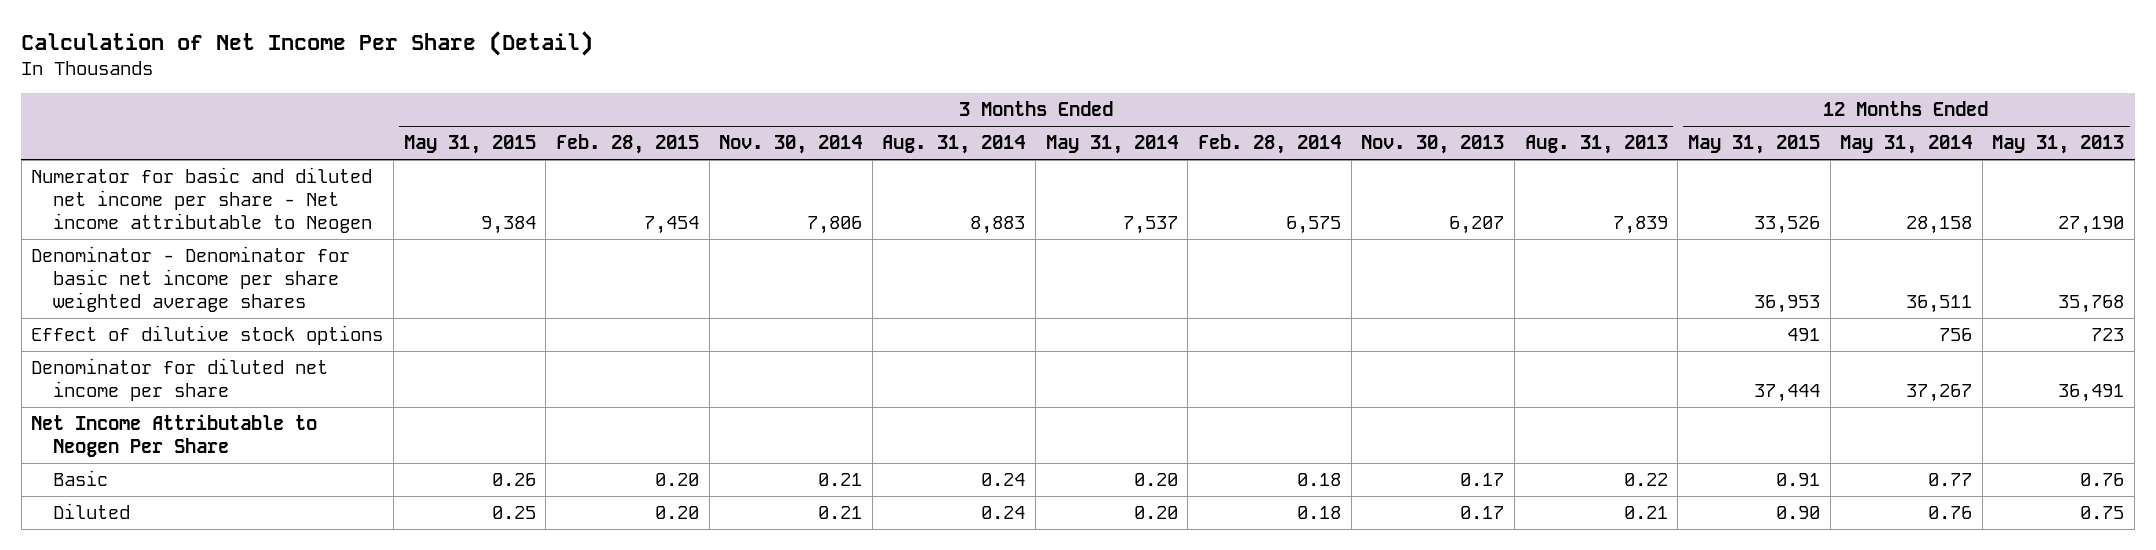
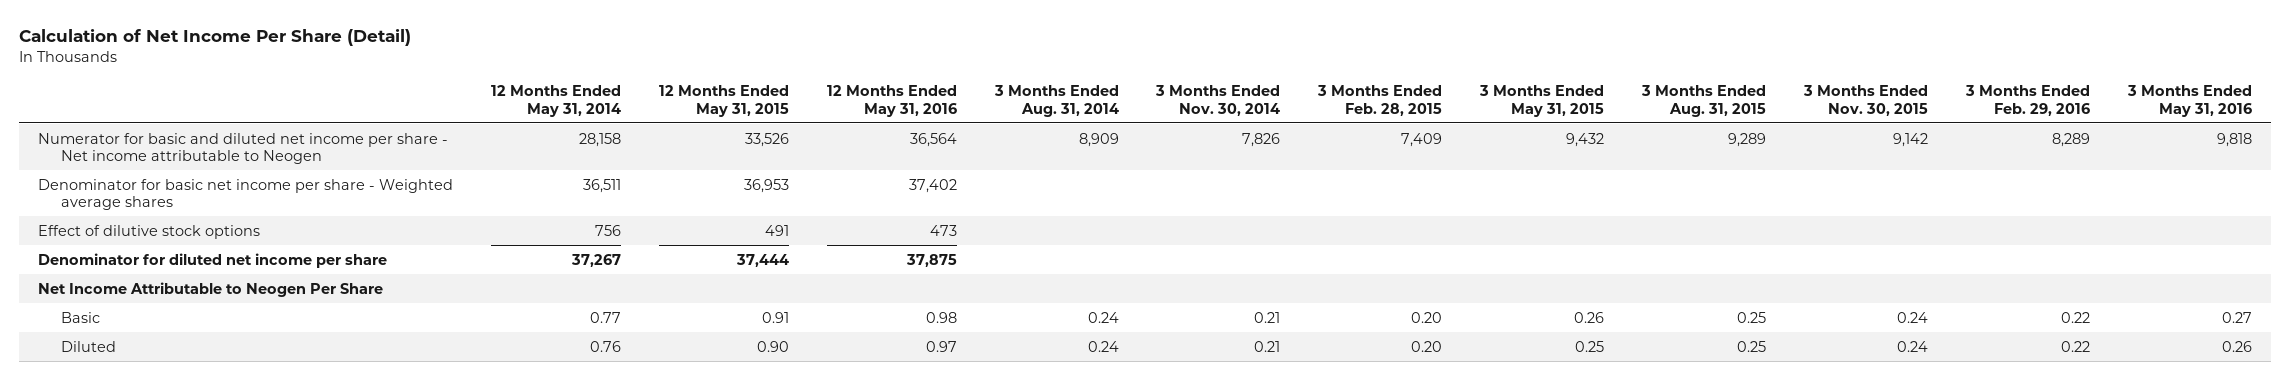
- | 3 Months Ended May 31, 2015 | 3 Months Ended Feb. 28, 2015 | 3 Months Ended Nov. 30, 2014 | 3 Months Ended Aug. 31, 2014 | 3 Months Ended May 31, 2014 | 3 Months Ended Feb. 28, 2014 | 3 Months Ended Nov. 30, 2013 | 3 Months Ended Aug. 31, 2013 | 12 Months Ended May 31, 2015 | 12 Months Ended May 31, 2014 | 12 Months Ended May 31, 2013
+ | 12 Months Ended May 31, 2014 | 12 Months Ended May 31, 2015 | 12 Months Ended May 31, 2016 | 3 Months Ended Aug. 31, 2014 | 3 Months Ended Nov. 30, 2014 | 3 Months Ended Feb. 28, 2015 | 3 Months Ended May 31, 2015 | 3 Months Ended Aug. 31, 2015 | 3 Months Ended Nov. 30, 2015 | 3 Months Ended Feb. 29, 2016 | 3 Months Ended May 31, 2016
- Numerator for basic and diluted net income per share - Net income attributable to Neogen | 9,384 | 7,454 | 7,806 | 8,883 | 7,537 | 6,575 | 6,207 | 7,839 | 33,526 | 28,158 | 27,190
- Denominator - Denominator for basic net income per share weighted average shares | | | | | | | | | 36,953 | 36,511 | 35,768
+ Numerator for basic and diluted net income per share - Net income attributable to Neogen | 28,158 | 33,526 | 36,564 | 8,909 | 7,826 | 7,409 | 9,432 | 9,289 | 9,142 | 8,289 | 9,818
+ Denominator for basic net income per share - Weighted average shares | 36,511 | 36,953 | 37,402 | | | | | | | |

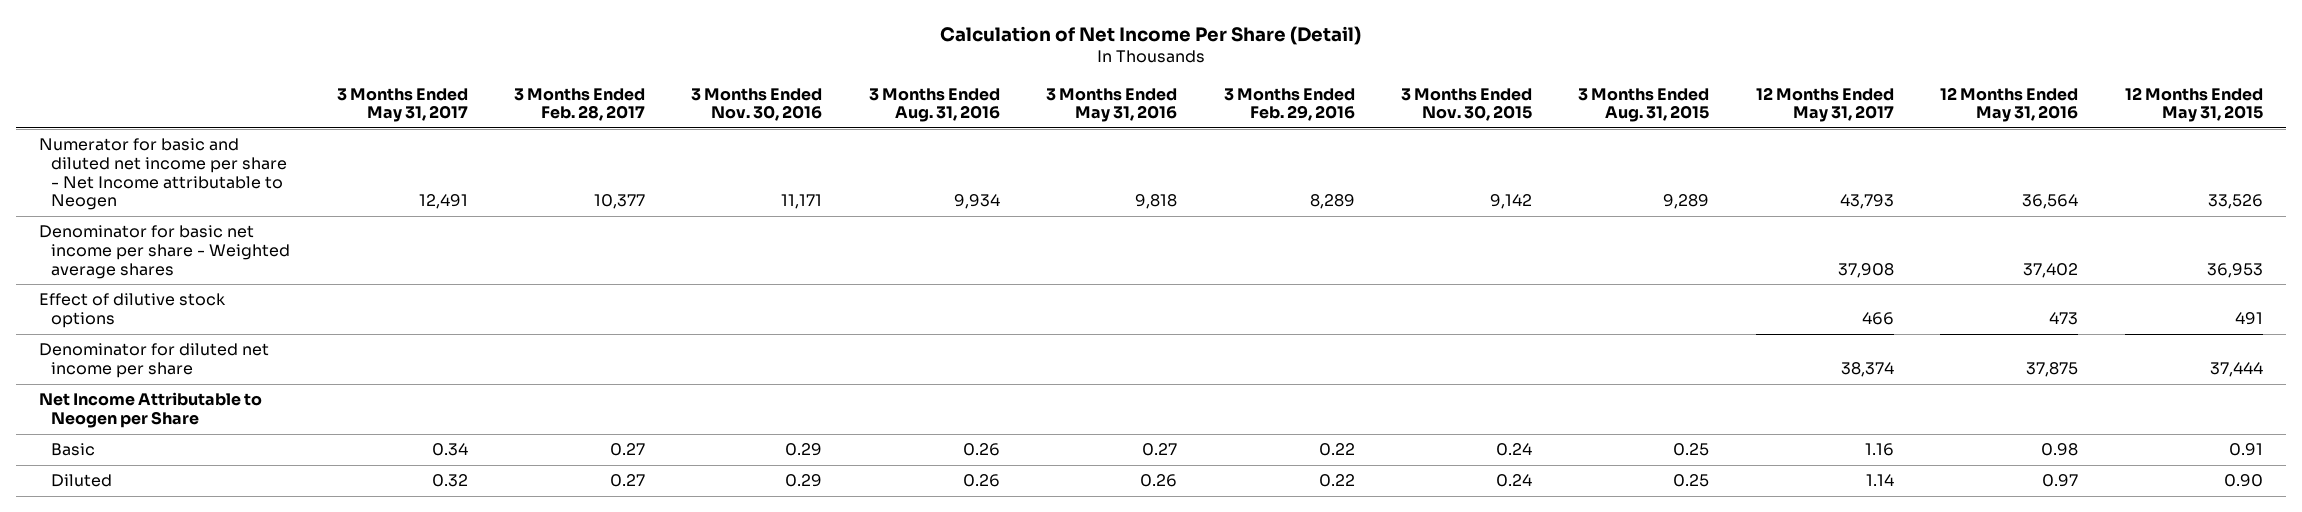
- | 12 Months Ended May 31, 2014 | 12 Months Ended May 31, 2015 | 12 Months Ended May 31, 2016 | 3 Months Ended Aug. 31, 2014 | 3 Months Ended Nov. 30, 2014 | 3 Months Ended Feb. 28, 2015 | 3 Months Ended May 31, 2015 | 3 Months Ended Aug. 31, 2015 | 3 Months Ended Nov. 30, 2015 | 3 Months Ended Feb. 29, 2016 | 3 Months Ended May 31, 2016
+ | 3 Months Ended May 31, 2017 | 3 Months Ended Feb. 28, 2017 | 3 Months Ended Nov. 30, 2016 | 3 Months Ended Aug. 31, 2016 | 3 Months Ended May 31, 2016 | 3 Months Ended Feb. 29, 2016 | 3 Months Ended Nov. 30, 2015 | 3 Months Ended Aug. 31, 2015 | 12 Months Ended May 31, 2017 | 12 Months Ended May 31, 2016 | 12 Months Ended May 31, 2015
- Numerator for basic and diluted net income per share - Net income attributable to Neogen | 28,158 | 33,526 | 36,564 | 8,909 | 7,826 | 7,409 | 9,432 | 9,289 | 9,142 | 8,289 | 9,818
+ Numerator for basic and diluted net income per share - Net Income attributable to Neogen | 12,491 | 10,377 | 11,171 | 9,934 | 9,818 | 8,289 | 9,142 | 9,289 | 43,793 | 36,564 | 33,526
- Net Income Attributable to Neogen Per Share
+ Net Income Attributable to Neogen per Share

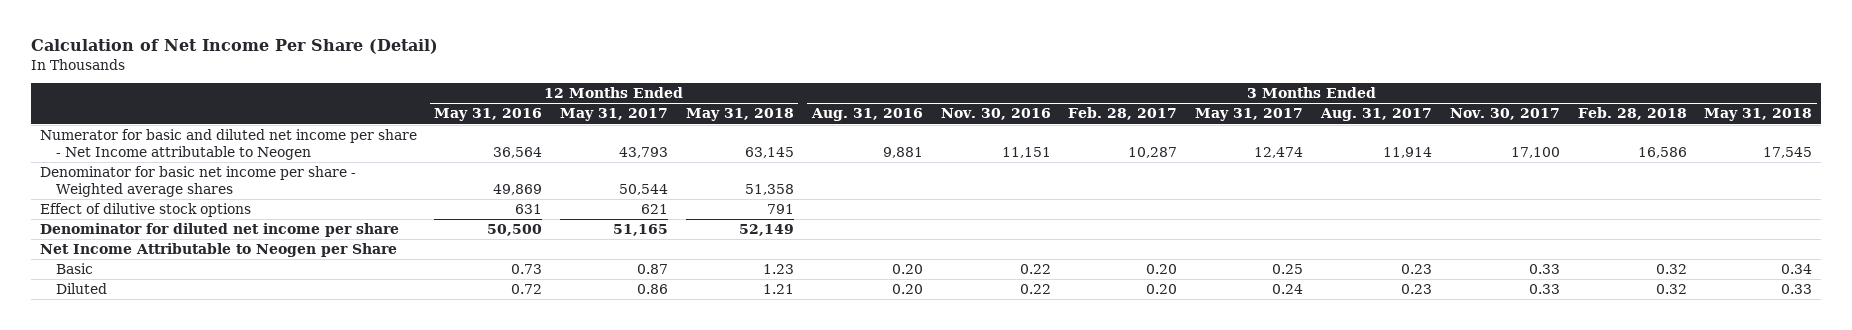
- | 3 Months Ended May 31, 2017 | 3 Months Ended Feb. 28, 2017 | 3 Months Ended Nov. 30, 2016 | 3 Months Ended Aug. 31, 2016 | 3 Months Ended May 31, 2016 | 3 Months Ended Feb. 29, 2016 | 3 Months Ended Nov. 30, 2015 | 3 Months Ended Aug. 31, 2015 | 12 Months Ended May 31, 2017 | 12 Months Ended May 31, 2016 | 12 Months Ended May 31, 2015
+ | 12 Months Ended May 31, 2016 | 12 Months Ended May 31, 2017 | 12 Months Ended May 31, 2018 | 3 Months Ended Aug. 31, 2016 | 3 Months Ended Nov. 30, 2016 | 3 Months Ended Feb. 28, 2017 | 3 Months Ended May 31, 2017 | 3 Months Ended Aug. 31, 2017 | 3 Months Ended Nov. 30, 2017 | 3 Months Ended Feb. 28, 2018 | 3 Months Ended May 31, 2018
- Numerator for basic and diluted net income per share - Net Income attributable to Neogen | 12,491 | 10,377 | 11,171 | 9,934 | 9,818 | 8,289 | 9,142 | 9,289 | 43,793 | 36,564 | 33,526
- Denominator for basic net income per share - Weighted average shares | | | | | | | | | 37,908 | 37,402 | 36,953
- Effect of dilutive stock options | | | | | | | | | 466 | 473 | 491
- Denominator for diluted net income per share | | | | | | | | | 38,374 | 37,875 | 37,444
+ Numerator for basic and diluted net income per share - Net Income attributable to Neogen | 36,564 | 43,793 | 63,145 | 9,881 | 11,151 | 10,287 | 12,474 | 11,914 | 17,100 | 16,586 | 17,545
+ Denominator for basic net income per share - Weighted average shares | 49,869 | 50,544 | 51,358 | | | | | | | |
+ Effect of dilutive stock options | 631 | 621 | 791 | | | | | | | |
+ Denominator for diluted net income per share | 50,500 | 51,165 | 52,149 | | | | | | | |
- Basic | 0.34 | 0.27 | 0.29 | 0.26 | 0.27 | 0.22 | 0.24 | 0.25 | 1.16 | 0.98 | 0.91
- Diluted | 0.32 | 0.27 | 0.29 | 0.26 | 0.26 | 0.22 | 0.24 | 0.25 | 1.14 | 0.97 | 0.90
+ Basic | 0.73 | 0.87 | 1.23 | 0.20 | 0.22 | 0.20 | 0.25 | 0.23 | 0.33 | 0.32 | 0.34
+ Diluted | 0.72 | 0.86 | 1.21 | 0.20 | 0.22 | 0.20 | 0.24 | 0.23 | 0.33 | 0.32 | 0.33

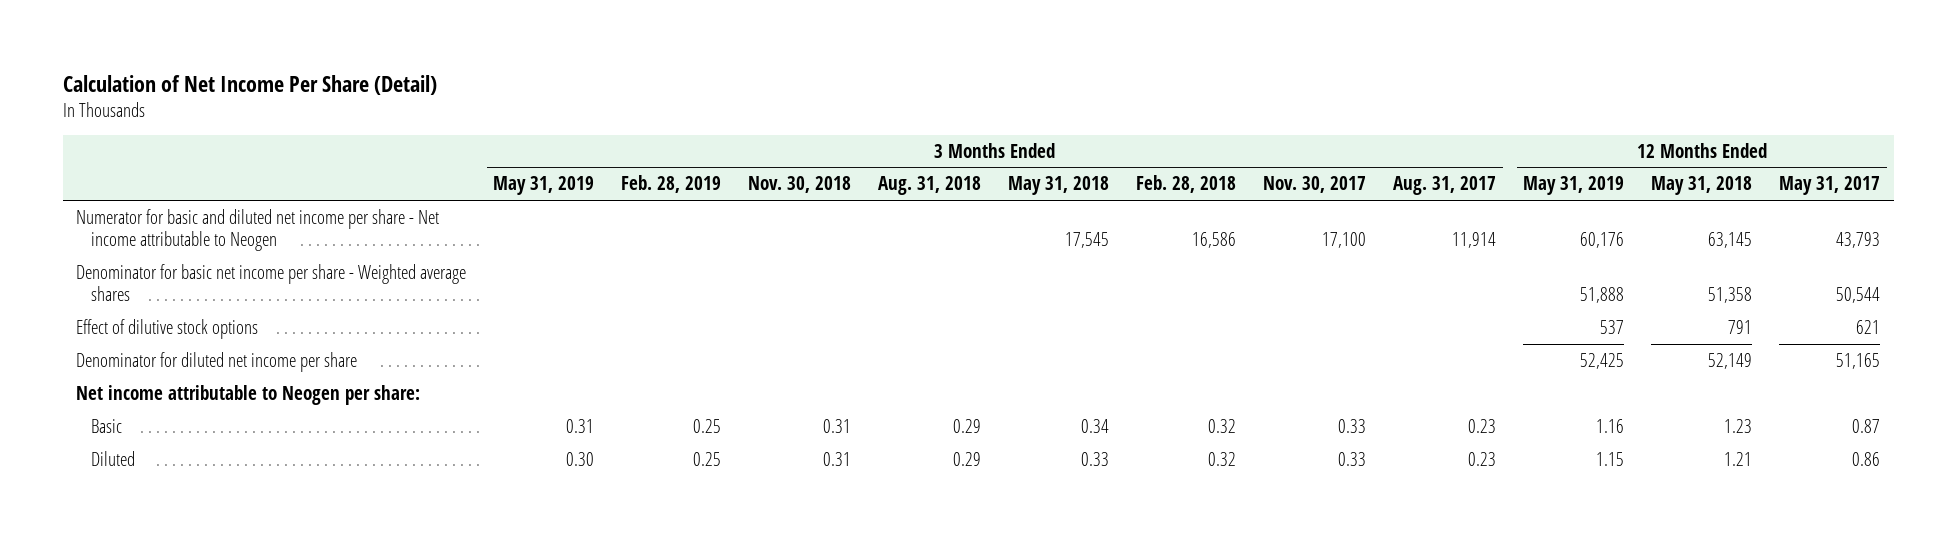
- | 12 Months Ended May 31, 2016 | 12 Months Ended May 31, 2017 | 12 Months Ended May 31, 2018 | 3 Months Ended Aug. 31, 2016 | 3 Months Ended Nov. 30, 2016 | 3 Months Ended Feb. 28, 2017 | 3 Months Ended May 31, 2017 | 3 Months Ended Aug. 31, 2017 | 3 Months Ended Nov. 30, 2017 | 3 Months Ended Feb. 28, 2018 | 3 Months Ended May 31, 2018
+ | 3 Months Ended May 31, 2019 | 3 Months Ended Feb. 28, 2019 | 3 Months Ended Nov. 30, 2018 | 3 Months Ended Aug. 31, 2018 | 3 Months Ended May 31, 2018 | 3 Months Ended Feb. 28, 2018 | 3 Months Ended Nov. 30, 2017 | 3 Months Ended Aug. 31, 2017 | 12 Months Ended May 31, 2019 | 12 Months Ended May 31, 2018 | 12 Months Ended May 31, 2017
- Numerator for basic and diluted net income per share - Net Income attributable to Neogen | 36,564 | 43,793 | 63,145 | 9,881 | 11,151 | 10,287 | 12,474 | 11,914 | 17,100 | 16,586 | 17,545
+ Numerator for basic and diluted net income per share - Net income attributable to Neogen | | | | | 17,545 | 16,586 | 17,100 | 11,914 | 60,176 | 63,145 | 43,793
- Net Income Attributable to Neogen per Share
+ Net income attributable to Neogen per share:

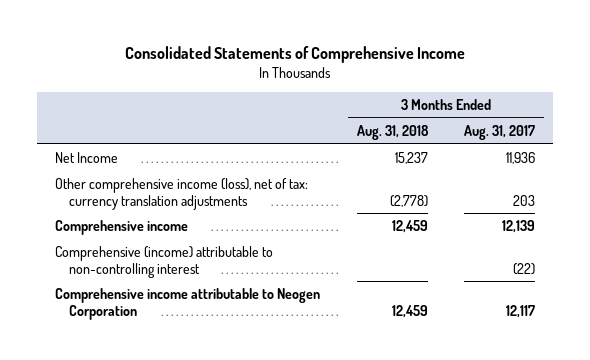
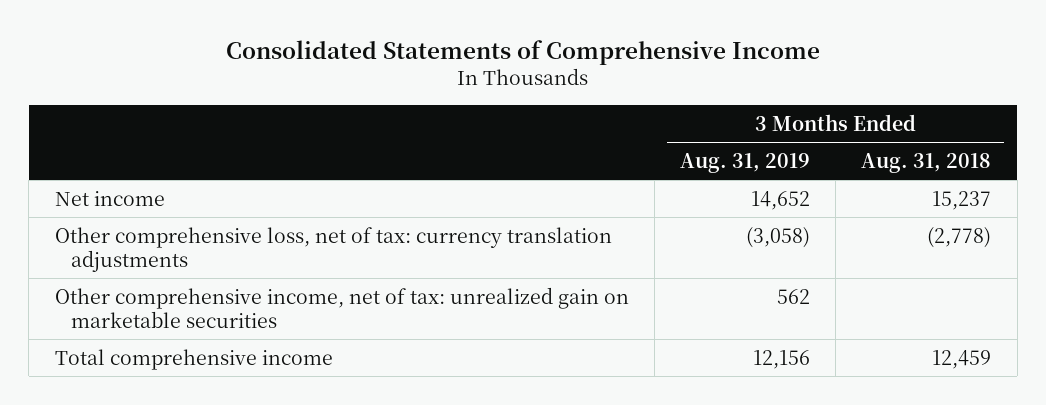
- | 3 Months Ended Aug. 31, 2018 | 3 Months Ended Aug. 31, 2017
+ | 3 Months Ended Aug. 31, 2019 | 3 Months Ended Aug. 31, 2018
- Net Income | 15,237 | 11,936
- Other comprehensive income (loss), net of tax: currency translation adjustments | (2,778) | 203
- Comprehensive income | 12,459 | 12,139
- Comprehensive (income) attributable to non-controlling interest | | (22)
- Comprehensive income attributable to Neogen Corporation | 12,459 | 12,117
+ Net income | 14,652 | 15,237
+ Other comprehensive loss, net of tax: currency translation adjustments | (3,058) | (2,778)
+ Other comprehensive income, net of tax: unrealized gain on marketable securities | 562 |
+ Total comprehensive income | 12,156 | 12,459

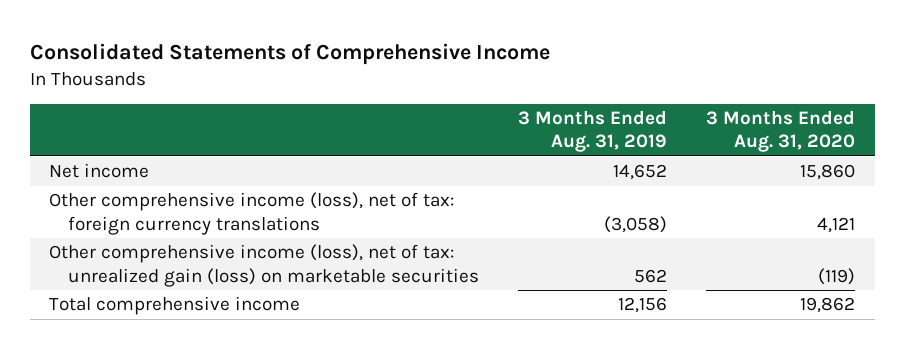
- | 3 Months Ended Aug. 31, 2019 | 3 Months Ended Aug. 31, 2018
+ | 3 Months Ended Aug. 31, 2019 | 3 Months Ended Aug. 31, 2020
- Other comprehensive loss, net of tax: currency translation adjustments | (3,058) | (2,778)
- Other comprehensive income, net of tax: unrealized gain on marketable securities | 562 |
+ Other comprehensive income (loss), net of tax: foreign currency translations | (3,058) | 4,121
+ Other comprehensive income (loss), net of tax: unrealized gain (loss) on marketable securities | 562 | (119)

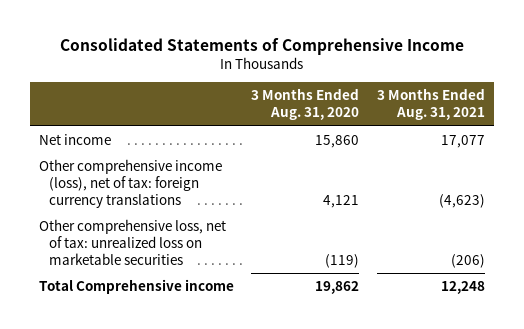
- | 3 Months Ended Aug. 31, 2019 | 3 Months Ended Aug. 31, 2020
+ | 3 Months Ended Aug. 31, 2020 | 3 Months Ended Aug. 31, 2021
- Other comprehensive income (loss), net of tax: unrealized gain (loss) on marketable securities | 562 | (119)
- Total comprehensive income | 12,156 | 19,862
+ Other comprehensive loss, net of tax: unrealized loss on marketable securities | (119) | (206)
+ Total Comprehensive income | 19,862 | 12,248

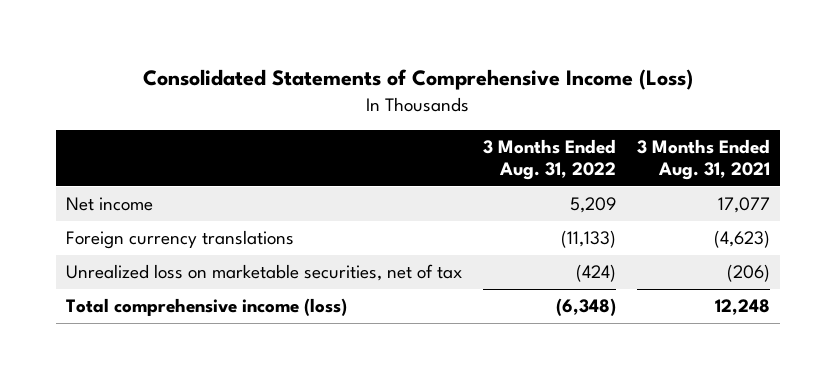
- Consolidated Statements of Comprehensive Income
+ Consolidated Statements of Comprehensive Income (Loss)
- | 3 Months Ended Aug. 31, 2020 | 3 Months Ended Aug. 31, 2021
+ | 3 Months Ended Aug. 31, 2022 | 3 Months Ended Aug. 31, 2021
- Other comprehensive income (loss), net of tax: foreign currency translations | 4,121 | (4,623)
- Other comprehensive loss, net of tax: unrealized loss on marketable securities | (119) | (206)
- Total Comprehensive income | 19,862 | 12,248
+ Foreign currency translations | (11,133) | (4,623)
+ Unrealized loss on marketable securities, net of tax | (424) | (206)
+ Total comprehensive income (loss) | (6,348) | 12,248

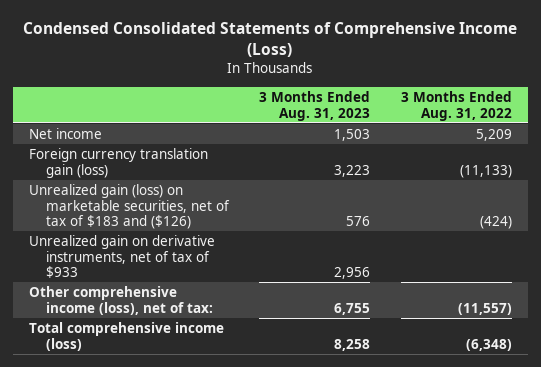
- Consolidated Statements of Comprehensive Income (Loss)
+ Condensed Consolidated Statements of Comprehensive Income (Loss)
- | 3 Months Ended Aug. 31, 2022 | 3 Months Ended Aug. 31, 2021
+ | 3 Months Ended Aug. 31, 2023 | 3 Months Ended Aug. 31, 2022
- Foreign currency translations | (11,133) | (4,623)
- Unrealized loss on marketable securities, net of tax | (424) | (206)
+ Foreign currency translation gain (loss) | 3,223 | (11,133)
+ Unrealized gain (loss) on marketable securities, net of tax of $183 and ($126) | 576 | (424)
+ Unrealized gain on derivative instruments, net of tax of $933 | 2,956 |
+ Other comprehensive income (loss), net of tax: | 6,755 | (11,557)

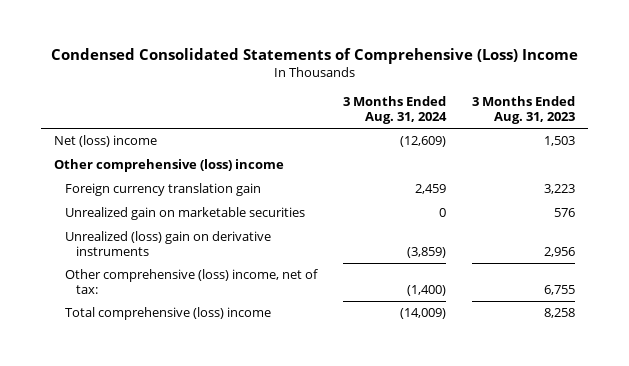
- Condensed Consolidated Statements of Comprehensive Income (Loss)
+ Condensed Consolidated Statements of Comprehensive (Loss) Income
- | 3 Months Ended Aug. 31, 2023 | 3 Months Ended Aug. 31, 2022
+ | 3 Months Ended Aug. 31, 2024 | 3 Months Ended Aug. 31, 2023
- Net income | 1,503 | 5,209
- Foreign currency translation gain (loss) | 3,223 | (11,133)
- Unrealized gain (loss) on marketable securities, net of tax of $183 and ($126) | 576 | (424)
- Unrealized gain on derivative instruments, net of tax of $933 | 2,956 |
- Other comprehensive income (loss), net of tax: | 6,755 | (11,557)
- Total comprehensive income (loss) | 8,258 | (6,348)
+ Net (loss) income | (12,609) | 1,503
+ Other comprehensive (loss) income
+ Foreign currency translation gain | 2,459 | 3,223
+ Unrealized gain on marketable securities | 0 | 576
+ Unrealized (loss) gain on derivative instruments | (3,859) | 2,956
+ Other comprehensive (loss) income, net of tax: | (1,400) | 6,755
+ Total comprehensive (loss) income | (14,009) | 8,258

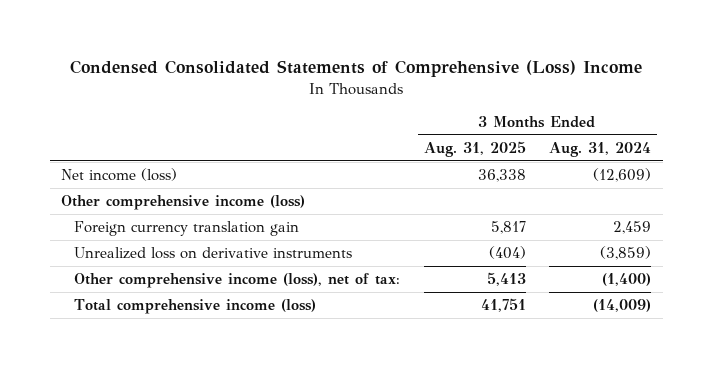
- | 3 Months Ended Aug. 31, 2024 | 3 Months Ended Aug. 31, 2023
+ | 3 Months Ended Aug. 31, 2025 | 3 Months Ended Aug. 31, 2024
- Net (loss) income | (12,609) | 1,503
- Other comprehensive (loss) income
+ Net income (loss) | 36,338 | (12,609)
+ Other comprehensive income (loss)
- Unrealized gain on marketable securities | 0 | 576
- Unrealized (loss) gain on derivative instruments | (3,859) | 2,956
- Other comprehensive (loss) income, net of tax: | (1,400) | 6,755
- Total comprehensive (loss) income | (14,009) | 8,258
+ Unrealized loss on derivative instruments | (404) | (3,859)
+ Other comprehensive income (loss), net of tax: | 5,413 | (1,400)
+ Total comprehensive income (loss) | 41,751 | (14,009)

